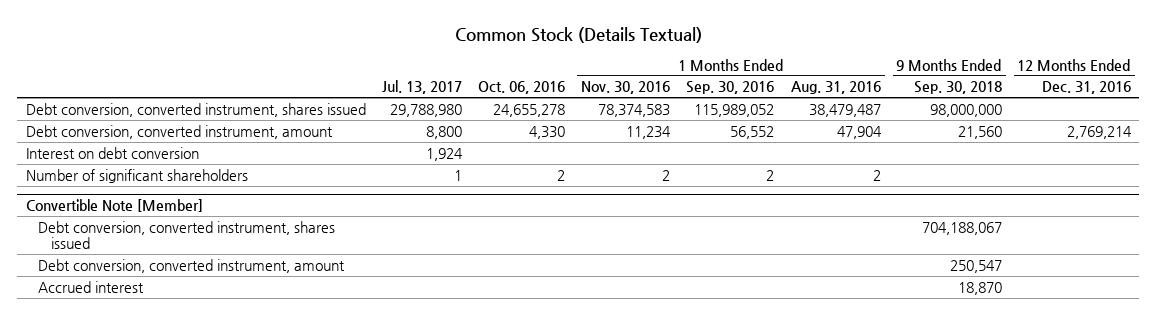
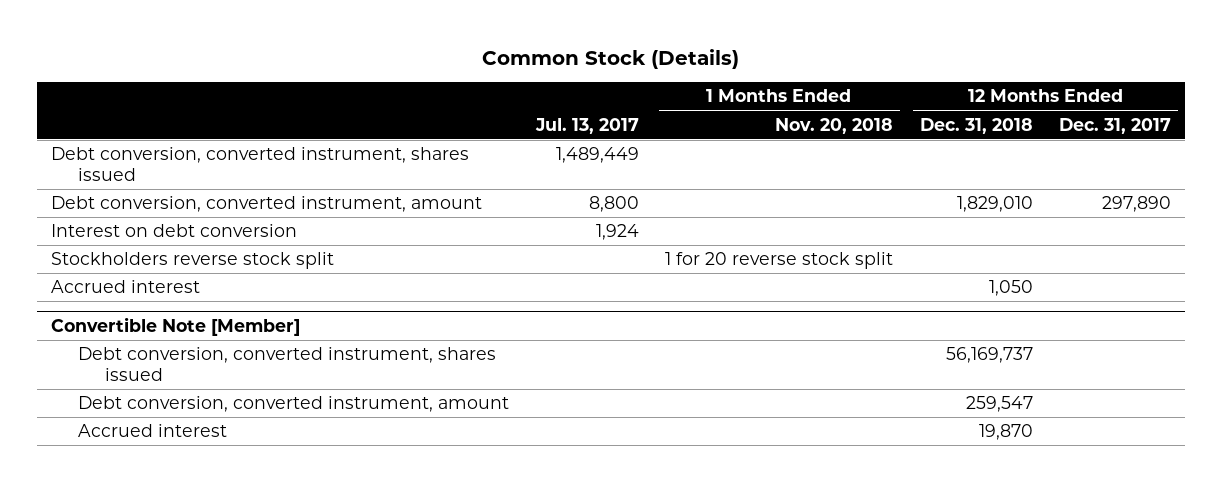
- Common Stock (Details Textual)
+ Common Stock (Details)
- | Jul. 13, 2017 | Oct. 06, 2016 | 1 Months Ended Nov. 30, 2016 | 1 Months Ended Sep. 30, 2016 | 1 Months Ended Aug. 31, 2016 | 9 Months Ended Sep. 30, 2018 | 12 Months Ended Dec. 31, 2016
+ | Jul. 13, 2017 | 1 Months Ended Nov. 20, 2018 | 12 Months Ended Dec. 31, 2018 | 12 Months Ended Dec. 31, 2017
- Debt conversion, converted instrument, shares issued | 29,788,980 | 24,655,278 | 78,374,583 | 115,989,052 | 38,479,487 | 98,000,000 |
+ Debt conversion, converted instrument, shares issued | 1,489,449 | | |
- Number of significant shareholders | 1 | 2 | 2 | 2 | 2 | |
+ Stockholders reverse stock split | | 1 for 20 reverse stock split | |
+ Accrued interest | | | 1,050 |

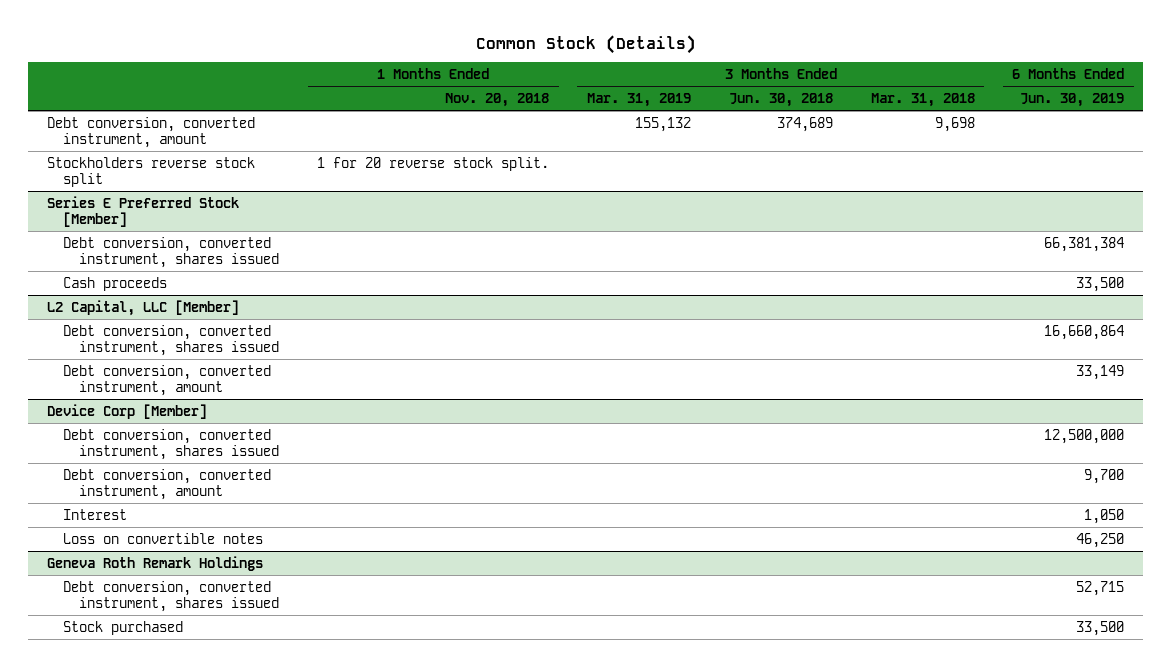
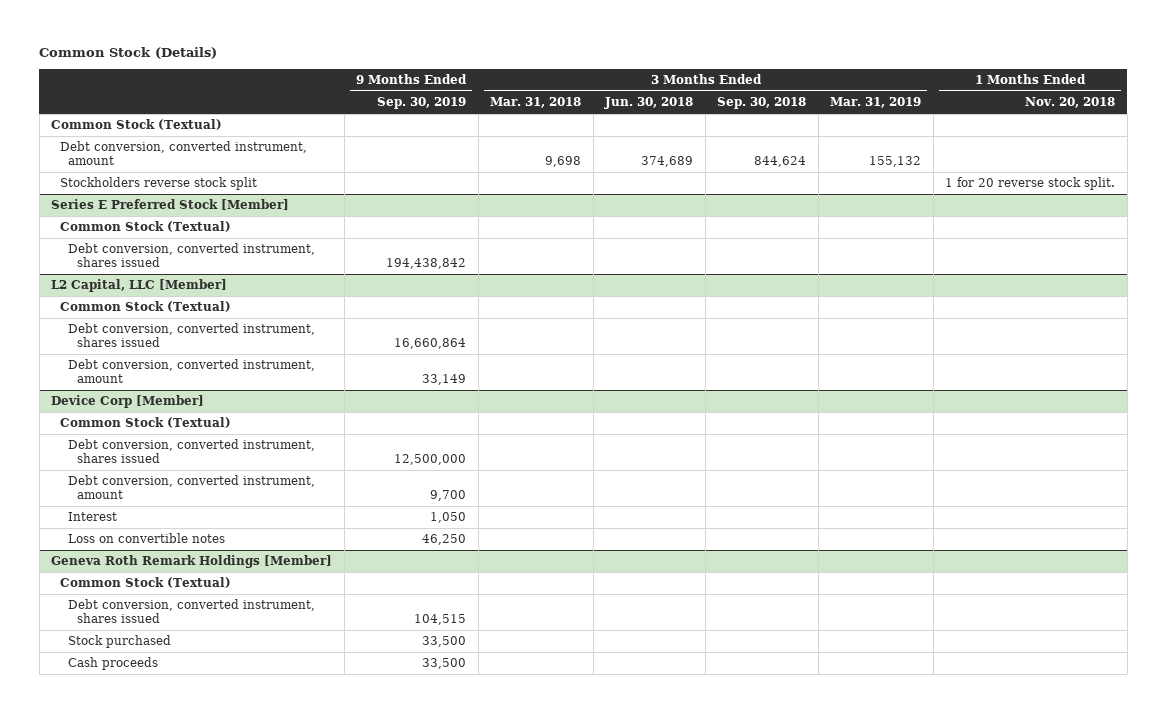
- | 1 Months Ended Nov. 20, 2018 | 3 Months Ended Mar. 31, 2019 | 3 Months Ended Jun. 30, 2018 | 3 Months Ended Mar. 31, 2018 | 6 Months Ended Jun. 30, 2019
+ | 9 Months Ended Sep. 30, 2019 | 3 Months Ended Mar. 31, 2018 | 3 Months Ended Jun. 30, 2018 | 3 Months Ended Sep. 30, 2018 | 3 Months Ended Mar. 31, 2019 | 1 Months Ended Nov. 20, 2018
+ Common Stock (Textual)
@ Series E Preferred Stock [Member]
+ Common Stock (Textual)
- Cash proceeds | | | | | 33,500
@ L2 Capital, LLC [Member]
+ Common Stock (Textual)
@ Device Corp [Member]
+ Common Stock (Textual)
- Geneva Roth Remark Holdings
+ Geneva Roth Remark Holdings [Member]
+ Common Stock (Textual)
+ Cash proceeds | 33,500 | | | | |

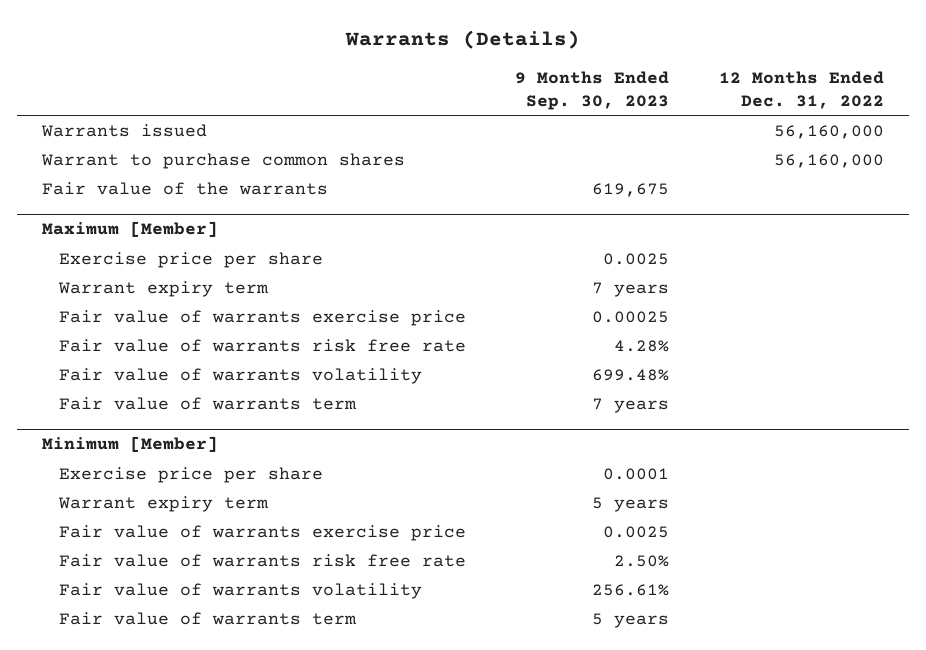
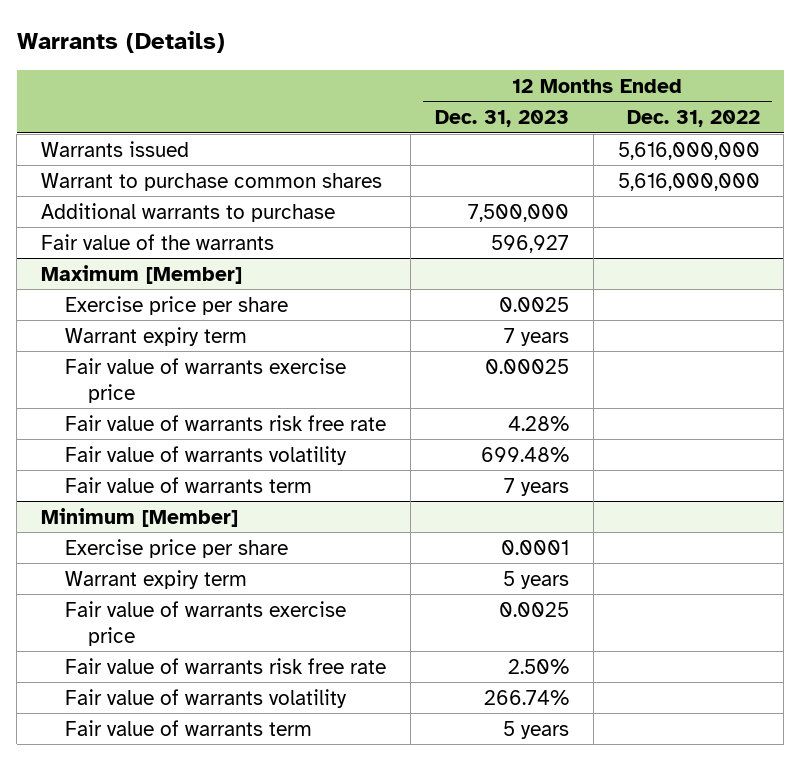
- | 9 Months Ended Sep. 30, 2023 | 12 Months Ended Dec. 31, 2022
+ | 12 Months Ended Dec. 31, 2023 | 12 Months Ended Dec. 31, 2022
- Warrants issued | | 56,160,000
- Warrant to purchase common shares | | 56,160,000
+ Warrants issued | | 5,616,000,000
+ Warrant to purchase common shares | | 5,616,000,000
+ Additional warrants to purchase | 7,500,000 |

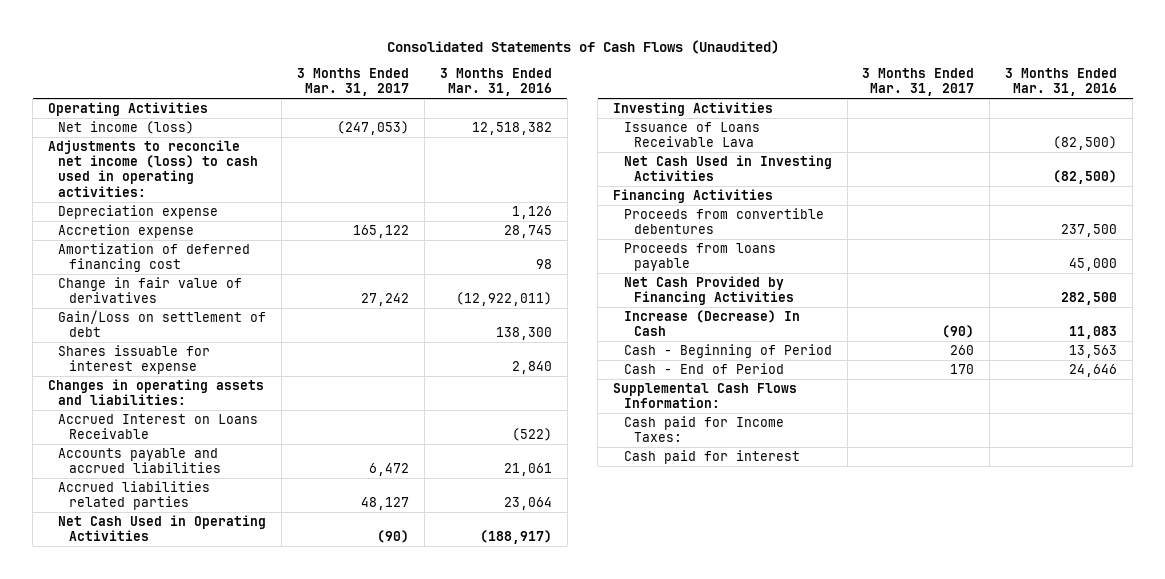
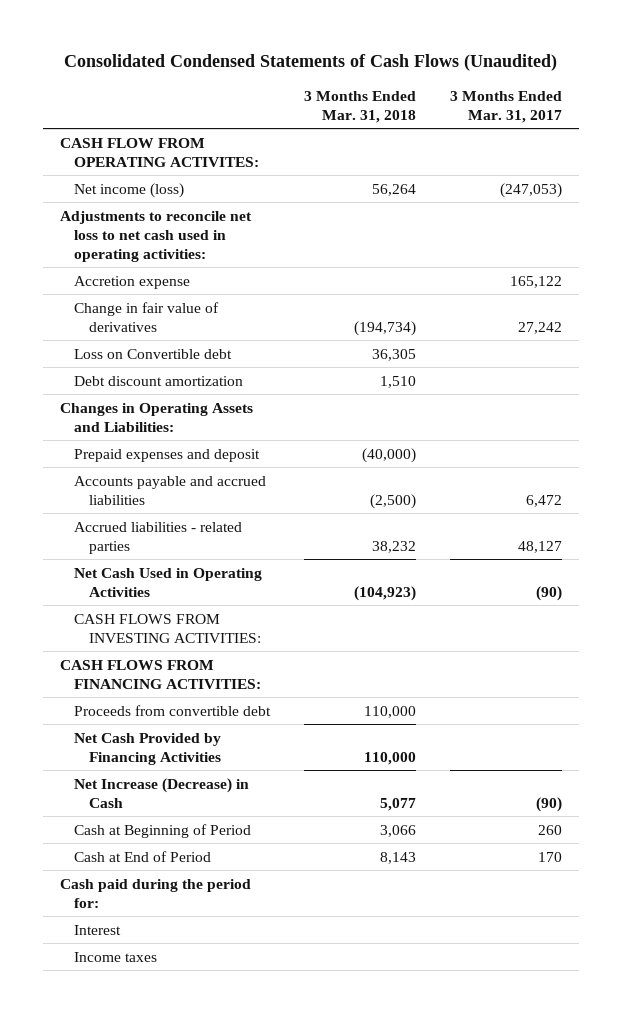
- Consolidated Statements of Cash Flows (Unaudited)
+ Consolidated Condensed Statements of Cash Flows (Unaudited)
- | 3 Months Ended Mar. 31, 2017 | 3 Months Ended Mar. 31, 2016
+ | 3 Months Ended Mar. 31, 2018 | 3 Months Ended Mar. 31, 2017
- Operating Activities
+ CASH FLOW FROM OPERATING ACTIVITES:
- Adjustments to reconcile net income (loss) to cash used in operating activities:
- Depreciation expense | | 1,126
+ Adjustments to reconcile net loss to net cash used in operating activities:
- Amortization of deferred financing cost | | 98
- Gain/Loss on settlement of debt | | 138,300
- Shares issuable for interest expense | | 2,840
- Changes in operating assets and liabilities:
- Accrued Interest on Loans Receivable | | (522)
+ Loss on Convertible debt | 36,305 |
+ Debt discount amortization | 1,510 |
+ Changes in Operating Assets and Liabilities:
+ Prepaid expenses and deposit | (40,000) |
- Accrued liabilities related parties | 48,127 | 23,064
+ Accrued liabilities - related parties | 38,232 | 48,127
- Investing Activities
- Issuance of Loans Receivable Lava | | (82,500)
- Net Cash Used in Investing Activities | | (82,500)
- Financing Activities
- Proceeds from convertible debentures | | 237,500
- Proceeds from loans payable | | 45,000
+ CASH FLOWS FROM INVESTING ACTIVITIES:
+ CASH FLOWS FROM FINANCING ACTIVITIES:
+ Proceeds from convertible debt | 110,000 |
- Increase (Decrease) In Cash | (90) | 11,083
- Cash - Beginning of Period | 260 | 13,563
- Cash - End of Period | 170 | 24,646
- Supplemental Cash Flows Information:
- Cash paid for Income Taxes:
- Cash paid for interest
+ Net Increase (Decrease) in Cash | 5,077 | (90)
+ Cash at Beginning of Period | 3,066 | 260
+ Cash at End of Period | 8,143 | 170
+ Cash paid during the period for:
+ Interest
+ Income taxes

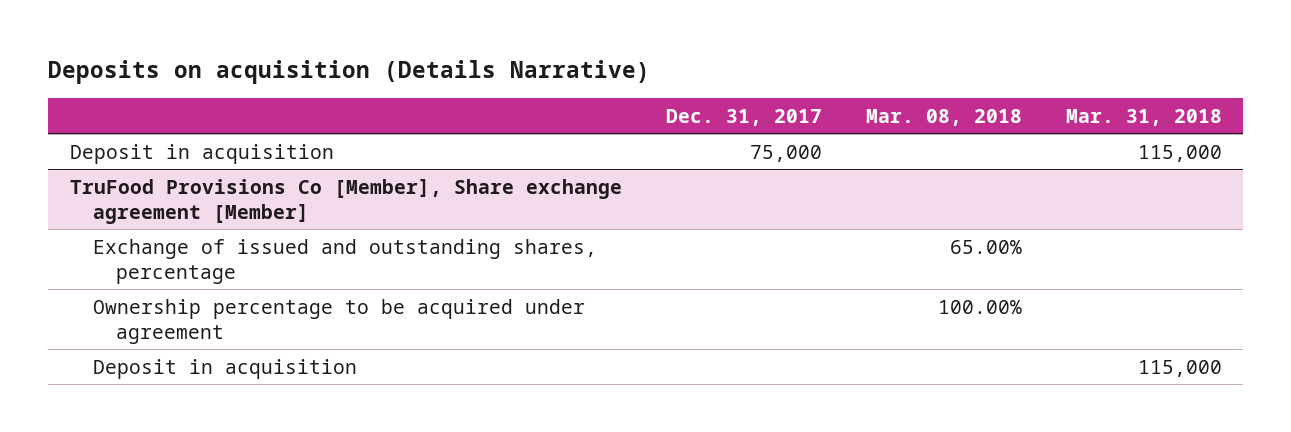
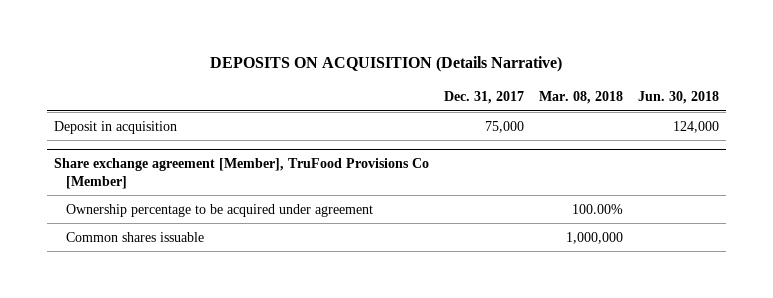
- Deposits on acquisition (Details Narrative)
+ DEPOSITS ON ACQUISITION (Details Narrative)
- | Dec. 31, 2017 | Mar. 08, 2018 | Mar. 31, 2018
+ | Dec. 31, 2017 | Mar. 08, 2018 | Jun. 30, 2018
- TruFood Provisions Co [Member], Share exchange agreement [Member]
- Exchange of issued and outstanding shares, percentage | | 65.00% |
+ Share exchange agreement [Member], TruFood Provisions Co [Member]
- Deposit in acquisition | | | 115,000
+ Common shares issuable | | 1,000,000 |

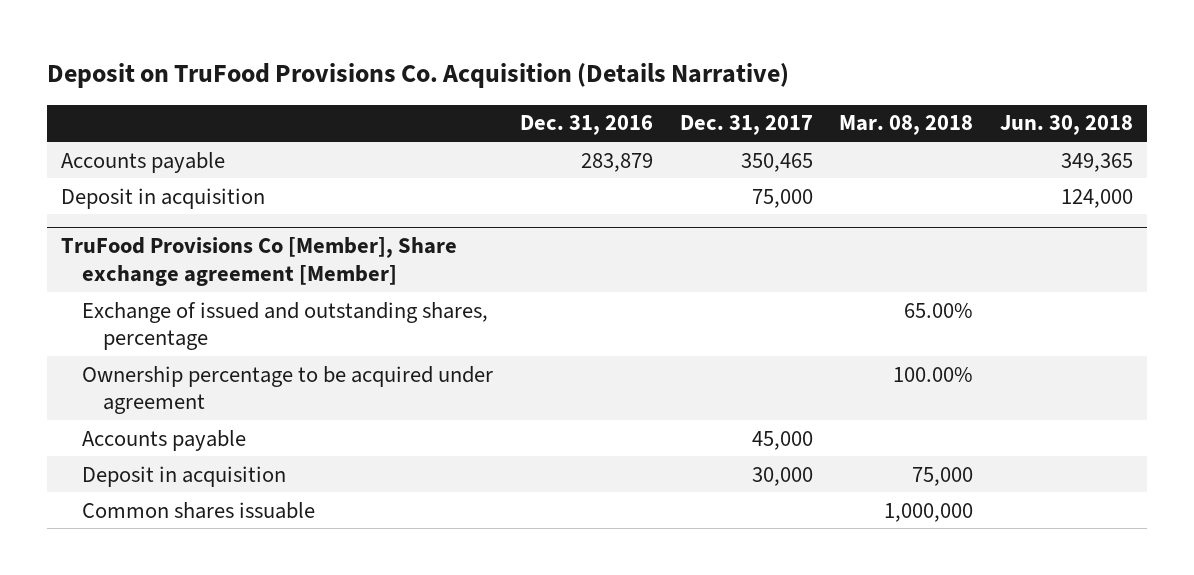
- DEPOSITS ON ACQUISITION (Details Narrative)
+ Deposit on TruFood Provisions Co. Acquisition (Details Narrative)
- | Dec. 31, 2017 | Mar. 08, 2018 | Jun. 30, 2018
+ | Dec. 31, 2016 | Dec. 31, 2017 | Mar. 08, 2018 | Jun. 30, 2018
+ Accounts payable | 283,879 | 350,465 | | 349,365
- Share exchange agreement [Member], TruFood Provisions Co [Member]
+ TruFood Provisions Co [Member], Share exchange agreement [Member]
+ Exchange of issued and outstanding shares, percentage | | | 65.00% |
+ Accounts payable | | 45,000 | |
+ Deposit in acquisition | | 30,000 | 75,000 |

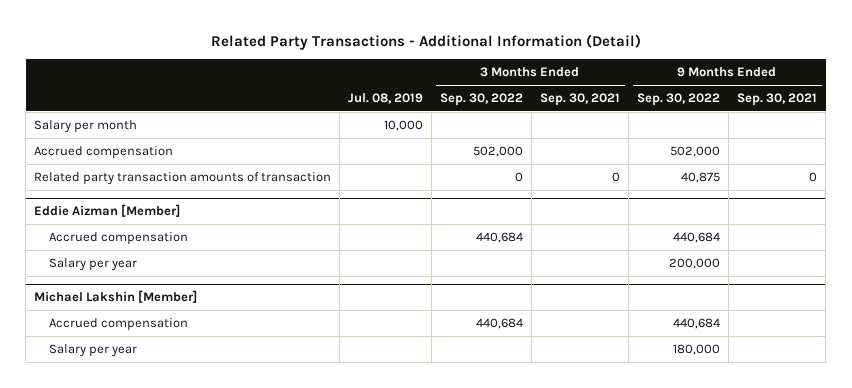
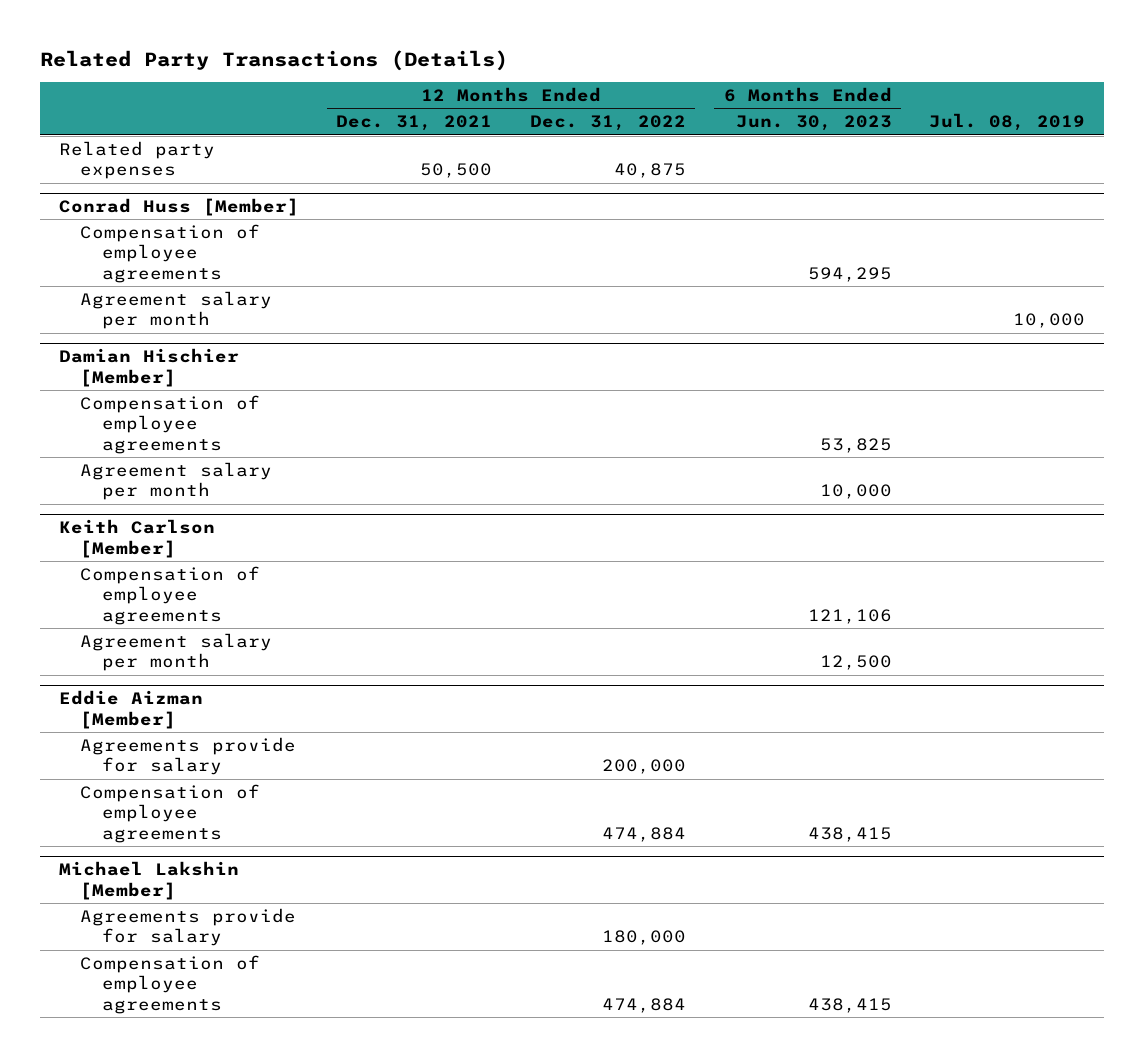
- Related Party Transactions - Additional Information (Detail)
+ Related Party Transactions (Details)
- | Jul. 08, 2019 | 3 Months Ended Sep. 30, 2022 | 3 Months Ended Sep. 30, 2021 | 9 Months Ended Sep. 30, 2022 | 9 Months Ended Sep. 30, 2021
+ | 12 Months Ended Dec. 31, 2021 | 12 Months Ended Dec. 31, 2022 | 6 Months Ended Jun. 30, 2023 | Jul. 08, 2019
- Salary per month | 10,000 | | | |
- Accrued compensation | | 502,000 | | 502,000 |
- Related party transaction amounts of transaction | | 0 | 0 | 40,875 | 0
+ Related party expenses | 50,500 | 40,875 | |
+ Conrad Huss [Member]
+ Compensation of employee agreements | | | 594,295 |
+ Agreement salary per month | | | | 10,000
+ Damian Hischier [Member]
+ Compensation of employee agreements | | | 53,825 |
+ Agreement salary per month | | | 10,000 |
+ Keith Carlson [Member]
+ Compensation of employee agreements | | | 121,106 |
+ Agreement salary per month | | | 12,500 |
@ Eddie Aizman [Member]
- Accrued compensation | | 440,684 | | 440,684 |
- Salary per year | | | | 200,000 |
+ Agreements provide for salary | | 200,000 | |
+ Compensation of employee agreements | | 474,884 | 438,415 |
@ Michael Lakshin [Member]
- Accrued compensation | | 440,684 | | 440,684 |
- Salary per year | | | | 180,000 |
+ Agreements provide for salary | | 180,000 | |
+ Compensation of employee agreements | | 474,884 | 438,415 |

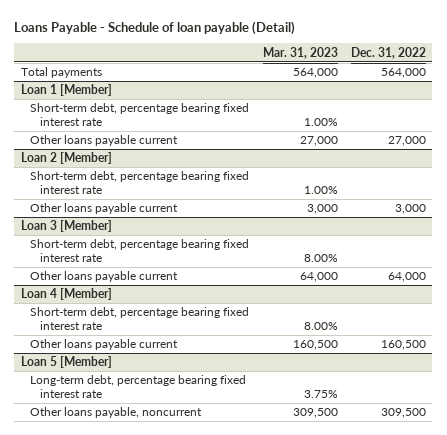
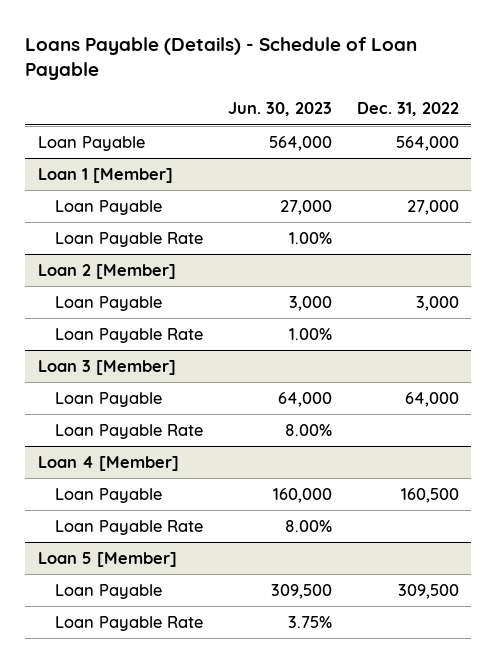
- Loans Payable - Schedule of loan payable (Detail)
+ Loans Payable (Details) - Schedule of Loan Payable
- | Mar. 31, 2023 | Dec. 31, 2022
+ | Jun. 30, 2023 | Dec. 31, 2022
- Total payments | 564,000 | 564,000
+ Loan Payable | 564,000 | 564,000
@ Loan 1 [Member]
- Short-term debt, percentage bearing fixed interest rate | 1.00% |
- Other loans payable current | 27,000 | 27,000
+ Loan Payable | 27,000 | 27,000
+ Loan Payable Rate | 1.00% |
@ Loan 2 [Member]
- Short-term debt, percentage bearing fixed interest rate | 1.00% |
- Other loans payable current | 3,000 | 3,000
+ Loan Payable | 3,000 | 3,000
+ Loan Payable Rate | 1.00% |
@ Loan 3 [Member]
- Short-term debt, percentage bearing fixed interest rate | 8.00% |
- Other loans payable current | 64,000 | 64,000
+ Loan Payable | 64,000 | 64,000
+ Loan Payable Rate | 8.00% |
@ Loan 4 [Member]
- Short-term debt, percentage bearing fixed interest rate | 8.00% |
- Other loans payable current | 160,500 | 160,500
+ Loan Payable | 160,000 | 160,500
+ Loan Payable Rate | 8.00% |
@ Loan 5 [Member]
- Long-term debt, percentage bearing fixed interest rate | 3.75% |
- Other loans payable, noncurrent | 309,500 | 309,500
+ Loan Payable | 309,500 | 309,500
+ Loan Payable Rate | 3.75% |

